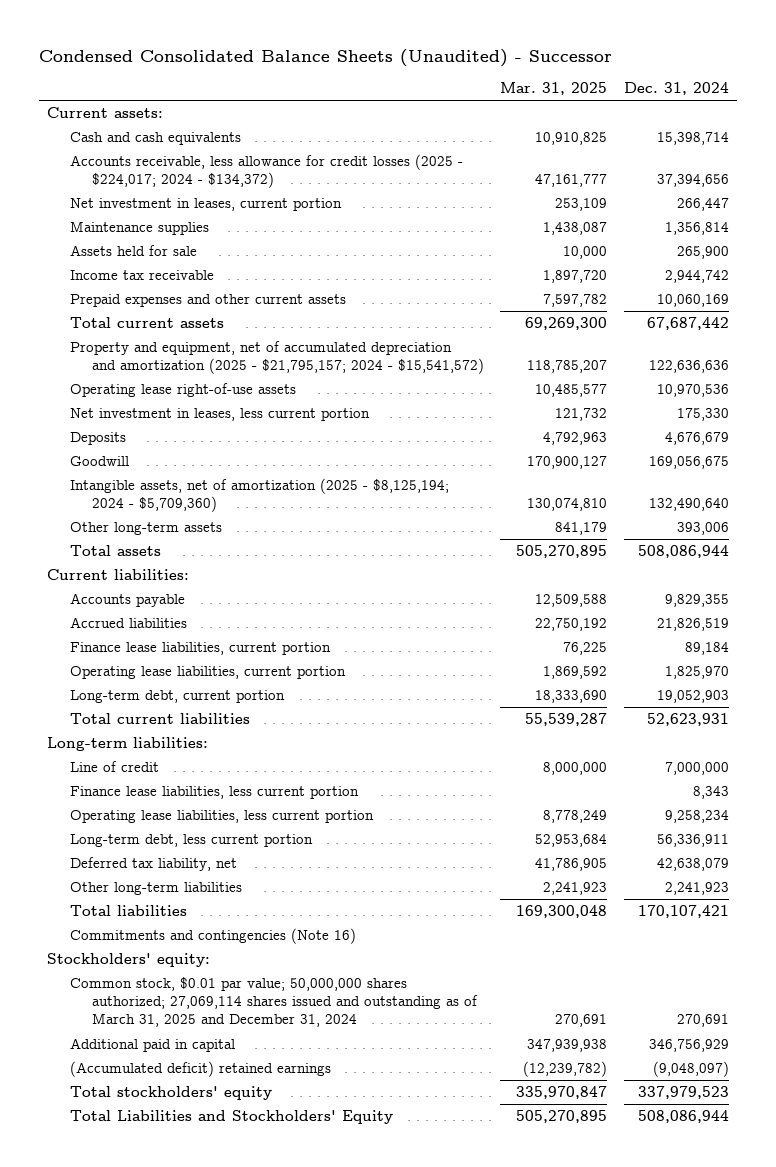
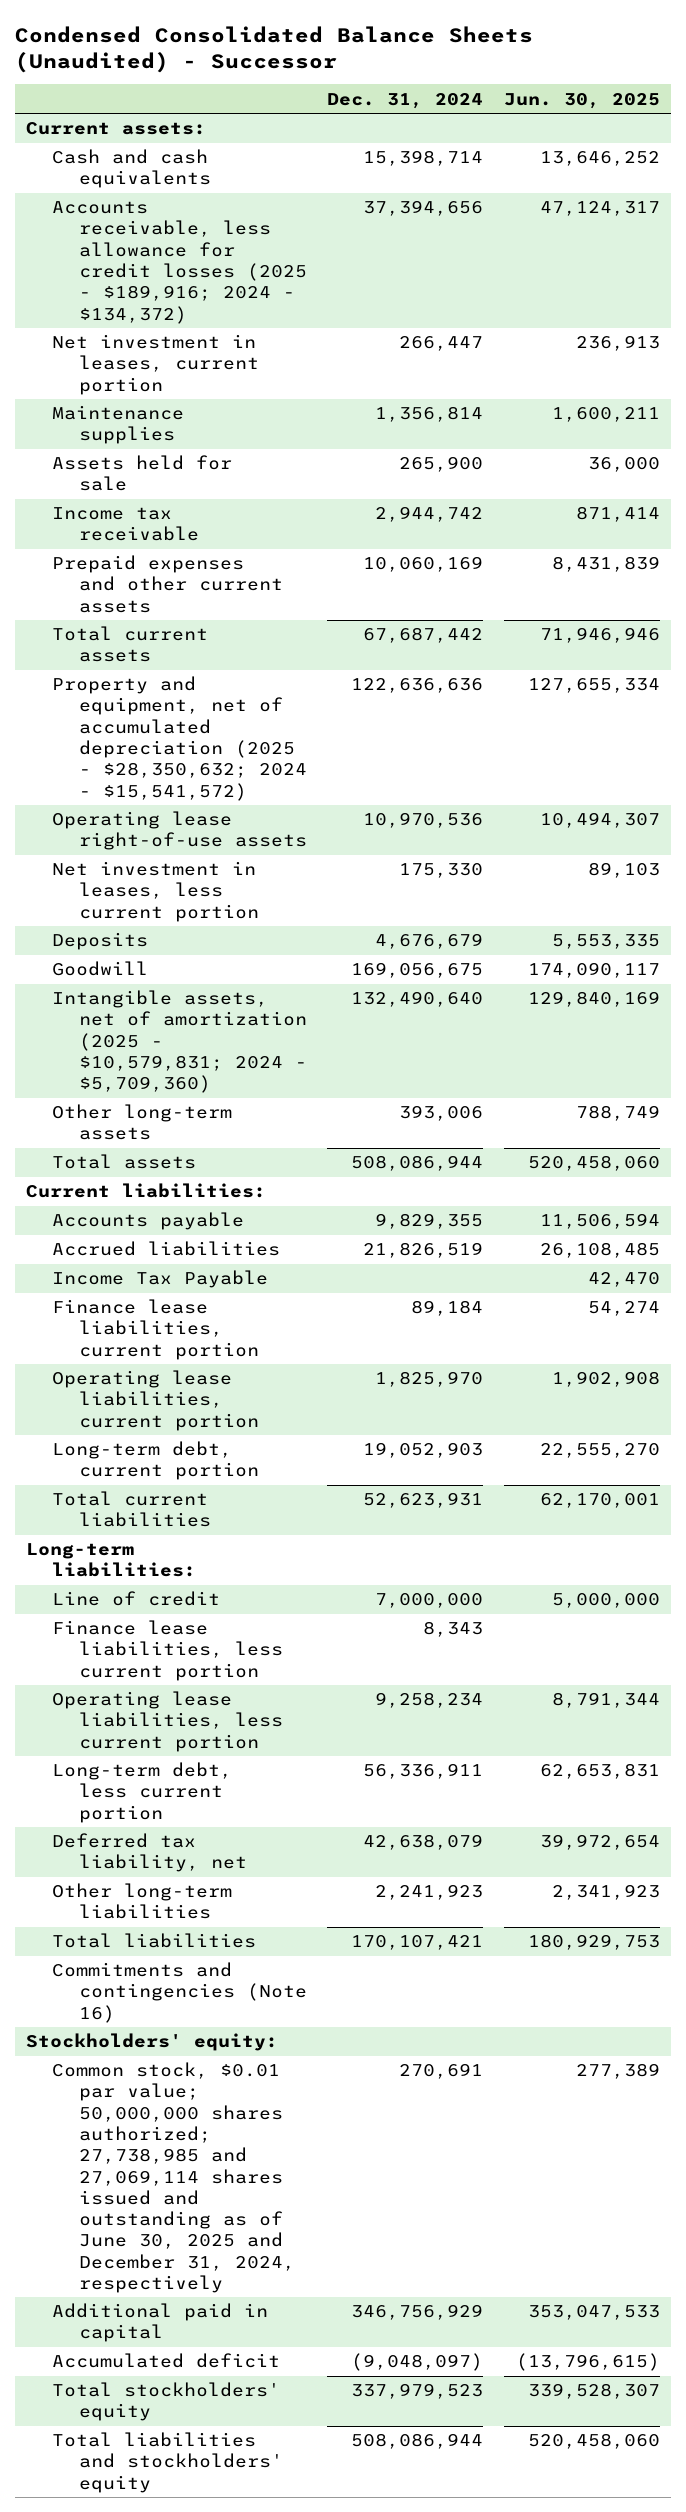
- | Mar. 31, 2025 | Dec. 31, 2024
+ | Dec. 31, 2024 | Jun. 30, 2025
- Accounts receivable, less allowance for credit losses (2025 - $224,017; 2024 - $134,372) | 47,161,777 | 37,394,656
+ Accounts receivable, less allowance for credit losses (2025 - $189,916; 2024 - $134,372) | 37,394,656 | 47,124,317
- Property and equipment, net of accumulated depreciation and amortization (2025 - $21,795,157; 2024 - $15,541,572) | 118,785,207 | 122,636,636
+ Property and equipment, net of accumulated depreciation (2025 - $28,350,632; 2024 - $15,541,572) | 122,636,636 | 127,655,334
- Intangible assets, net of amortization (2025 - $8,125,194; 2024 - $5,709,360) | 130,074,810 | 132,490,640
+ Intangible assets, net of amortization (2025 - $10,579,831; 2024 - $5,709,360) | 132,490,640 | 129,840,169
+ Income Tax Payable | | 42,470
- Common stock, $0.01 par value; 50,000,000 shares authorized; 27,069,114 shares issued and outstanding as of March 31, 2025 and December 31, 2024 | 270,691 | 270,691
+ Common stock, $0.01 par value; 50,000,000 shares authorized; 27,738,985 and 27,069,114 shares issued and outstanding as of June 30, 2025 and December 31, 2024, respectively | 270,691 | 277,389
- (Accumulated deficit) retained earnings | (12,239,782) | (9,048,097)
+ Accumulated deficit | (9,048,097) | (13,796,615)
- Total Liabilities and Stockholders' Equity | 505,270,895 | 508,086,944
+ Total liabilities and stockholders' equity | 508,086,944 | 520,458,060

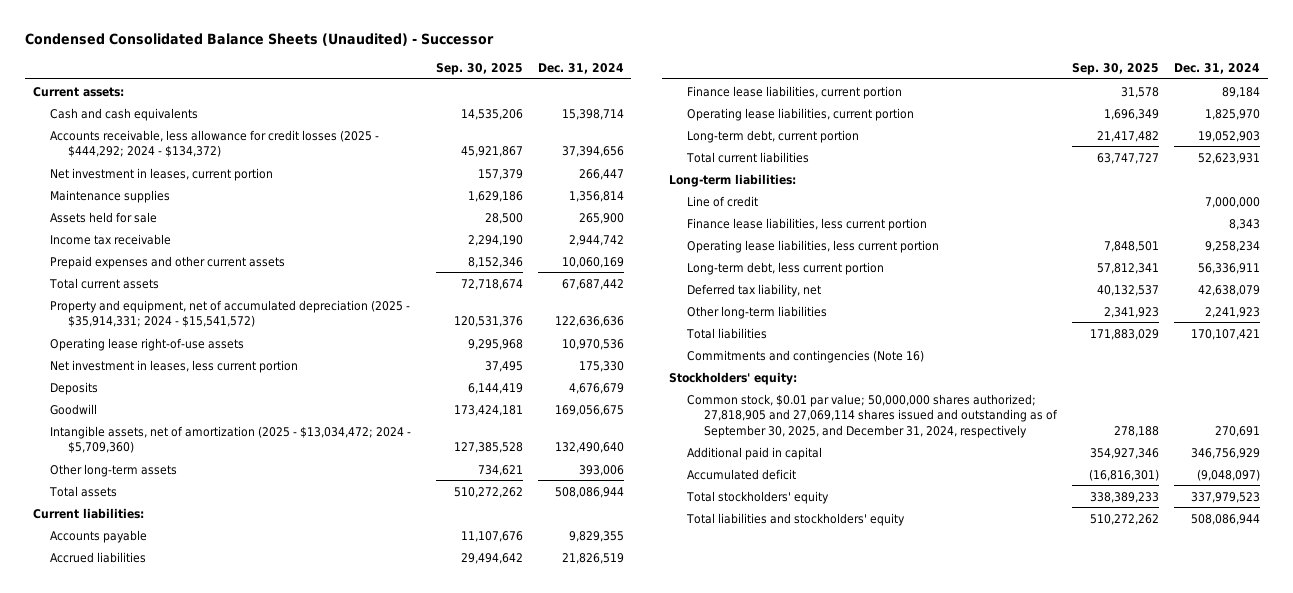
- | Dec. 31, 2024 | Jun. 30, 2025
+ | Sep. 30, 2025 | Dec. 31, 2024
- Accounts receivable, less allowance for credit losses (2025 - $189,916; 2024 - $134,372) | 37,394,656 | 47,124,317
+ Accounts receivable, less allowance for credit losses (2025 - $444,292; 2024 - $134,372) | 45,921,867 | 37,394,656
- Property and equipment, net of accumulated depreciation (2025 - $28,350,632; 2024 - $15,541,572) | 122,636,636 | 127,655,334
+ Property and equipment, net of accumulated depreciation (2025 - $35,914,331; 2024 - $15,541,572) | 120,531,376 | 122,636,636
- Intangible assets, net of amortization (2025 - $10,579,831; 2024 - $5,709,360) | 132,490,640 | 129,840,169
+ Intangible assets, net of amortization (2025 - $13,034,472; 2024 - $5,709,360) | 127,385,528 | 132,490,640
- Income Tax Payable | | 42,470
- Common stock, $0.01 par value; 50,000,000 shares authorized; 27,738,985 and 27,069,114 shares issued and outstanding as of June 30, 2025 and December 31, 2024, respectively | 270,691 | 277,389
+ Common stock, $0.01 par value; 50,000,000 shares authorized; 27,818,905 and 27,069,114 shares issued and outstanding as of September 30, 2025, and December 31, 2024, respectively | 278,188 | 270,691

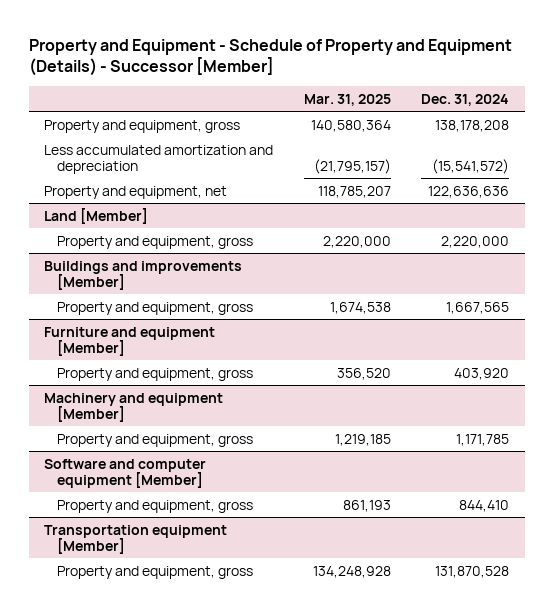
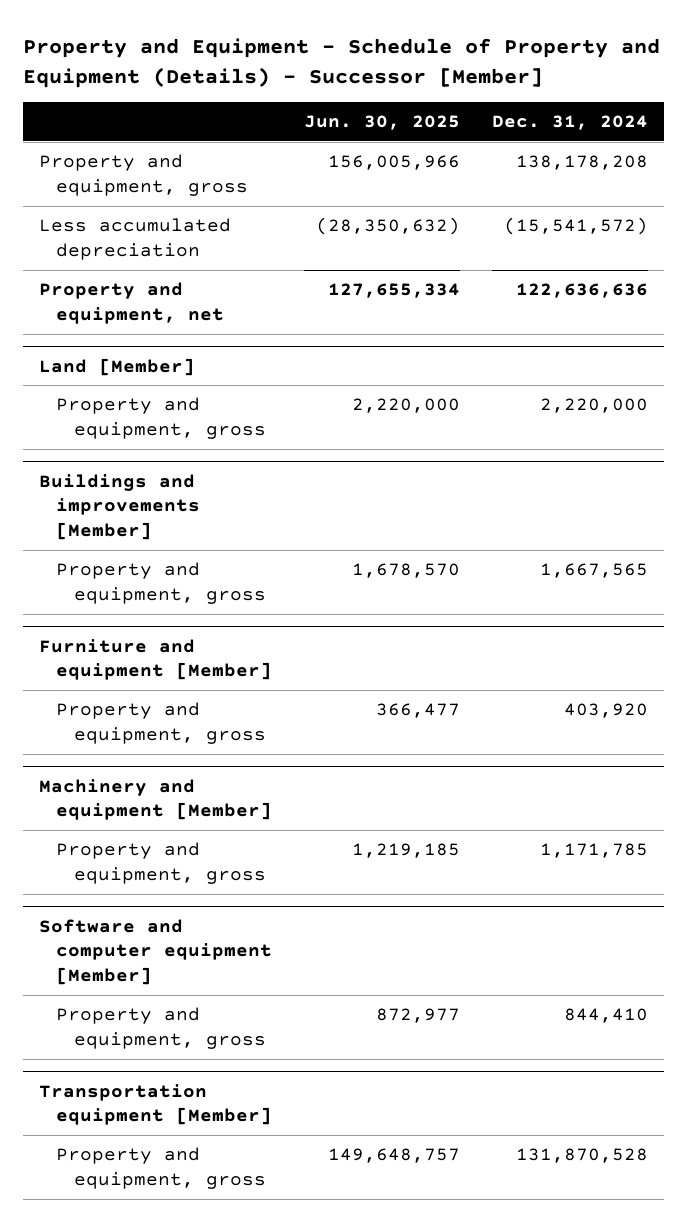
- | Mar. 31, 2025 | Dec. 31, 2024
+ | Jun. 30, 2025 | Dec. 31, 2024
- Less accumulated amortization and depreciation | (21,795,157) | (15,541,572)
+ Less accumulated depreciation | (28,350,632) | (15,541,572)

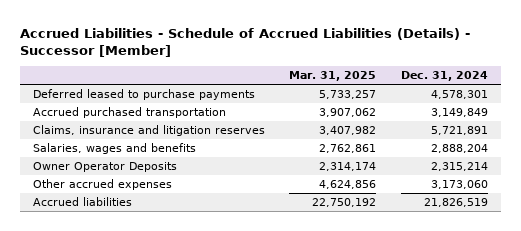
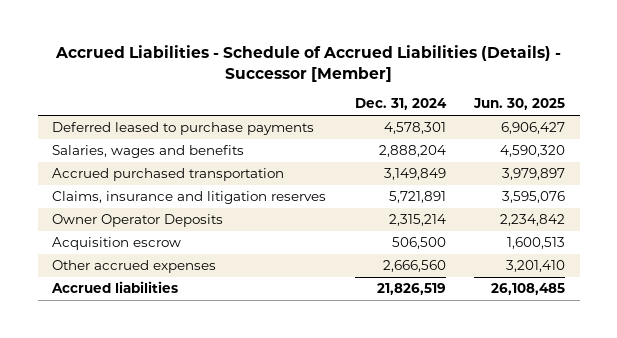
- | Mar. 31, 2025 | Dec. 31, 2024
+ | Dec. 31, 2024 | Jun. 30, 2025
moved up: Salaries, wages and benefits | 2,888,204 | 4,590,320
- Other accrued expenses | 4,624,856 | 3,173,060
+ Acquisition escrow | 506,500 | 1,600,513
+ Other accrued expenses | 2,666,560 | 3,201,410

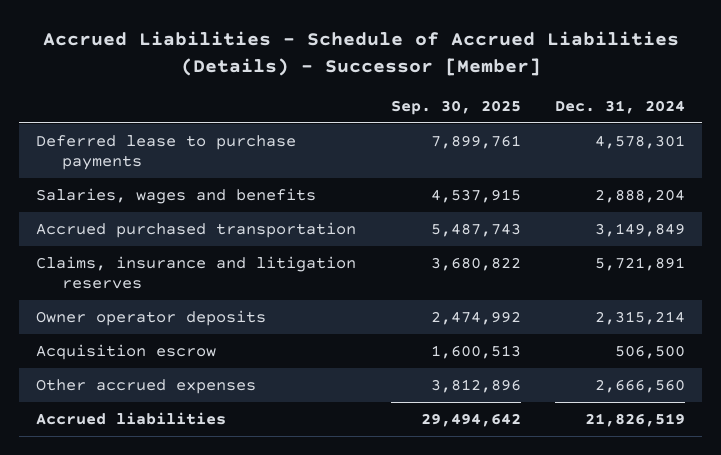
- | Dec. 31, 2024 | Jun. 30, 2025
+ | Sep. 30, 2025 | Dec. 31, 2024
- Deferred leased to purchase payments | 4,578,301 | 6,906,427
+ Deferred lease to purchase payments | 7,899,761 | 4,578,301
- Owner Operator Deposits | 2,315,214 | 2,234,842
+ Owner operator deposits | 2,474,992 | 2,315,214

